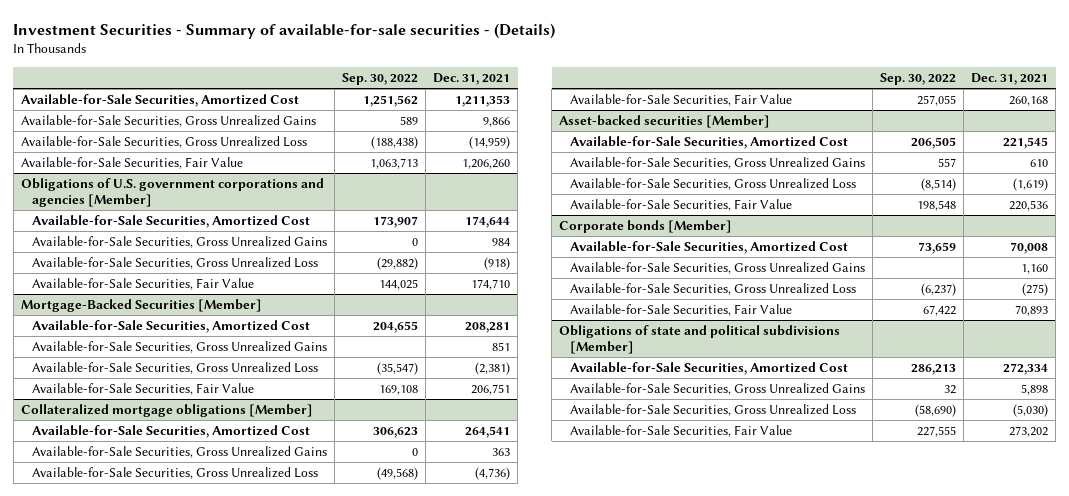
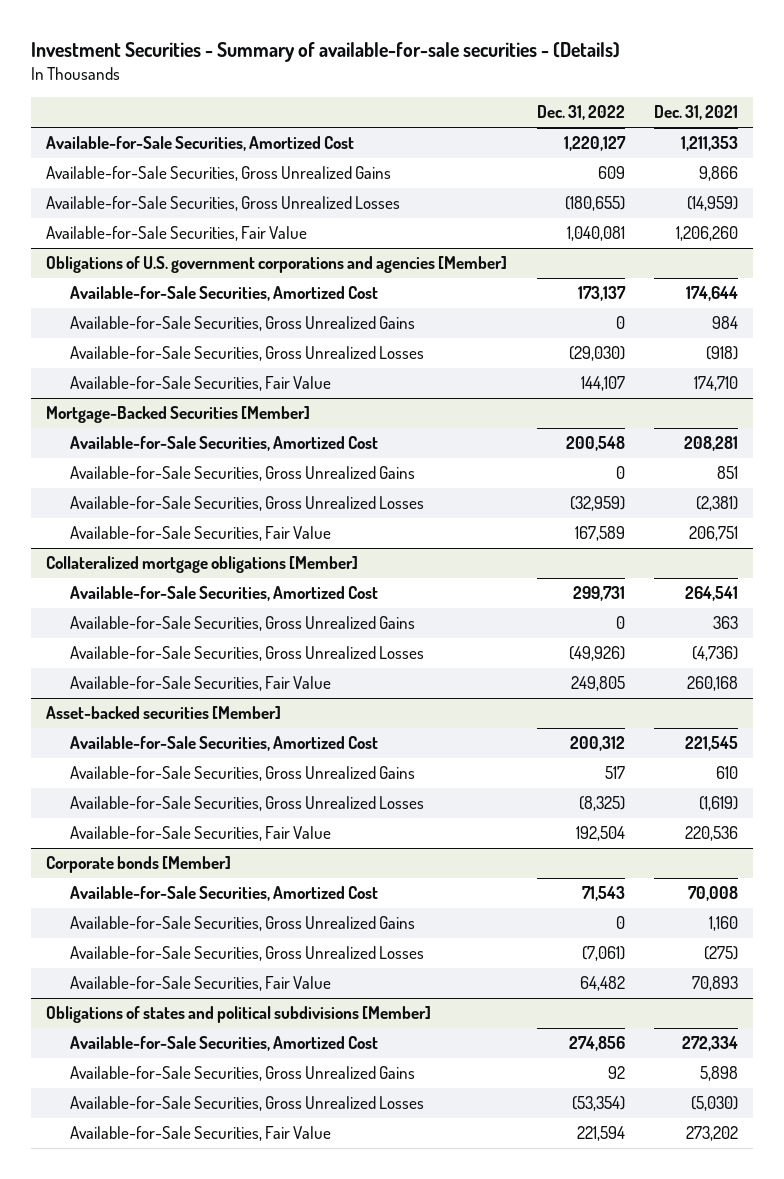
- | Sep. 30, 2022 | Dec. 31, 2021
+ | Dec. 31, 2022 | Dec. 31, 2021
- Available-for-Sale Securities, Gross Unrealized Loss | (188,438) | (14,959)
+ Available-for-Sale Securities, Gross Unrealized Losses | (180,655) | (14,959)
@ Obligations of U.S. government corporations and agencies [Member]
- Available-for-Sale Securities, Gross Unrealized Loss | (29,882) | (918)
+ Available-for-Sale Securities, Gross Unrealized Losses | (29,030) | (918)
@ Mortgage-Backed Securities [Member]
- Available-for-Sale Securities, Gross Unrealized Loss | (35,547) | (2,381)
+ Available-for-Sale Securities, Gross Unrealized Losses | (32,959) | (2,381)
@ Collateralized mortgage obligations [Member]
- Available-for-Sale Securities, Gross Unrealized Loss | (49,568) | (4,736)
+ Available-for-Sale Securities, Gross Unrealized Losses | (49,926) | (4,736)
@ Asset-backed securities [Member]
- Available-for-Sale Securities, Gross Unrealized Loss | (8,514) | (1,619)
+ Available-for-Sale Securities, Gross Unrealized Losses | (8,325) | (1,619)
@ Corporate bonds [Member]
- Available-for-Sale Securities, Gross Unrealized Loss | (6,237) | (275)
+ Available-for-Sale Securities, Gross Unrealized Losses | (7,061) | (275)
- Obligations of state and political subdivisions [Member]
+ Obligations of states and political subdivisions [Member]
- Available-for-Sale Securities, Gross Unrealized Loss | (58,690) | (5,030)
+ Available-for-Sale Securities, Gross Unrealized Losses | (53,354) | (5,030)

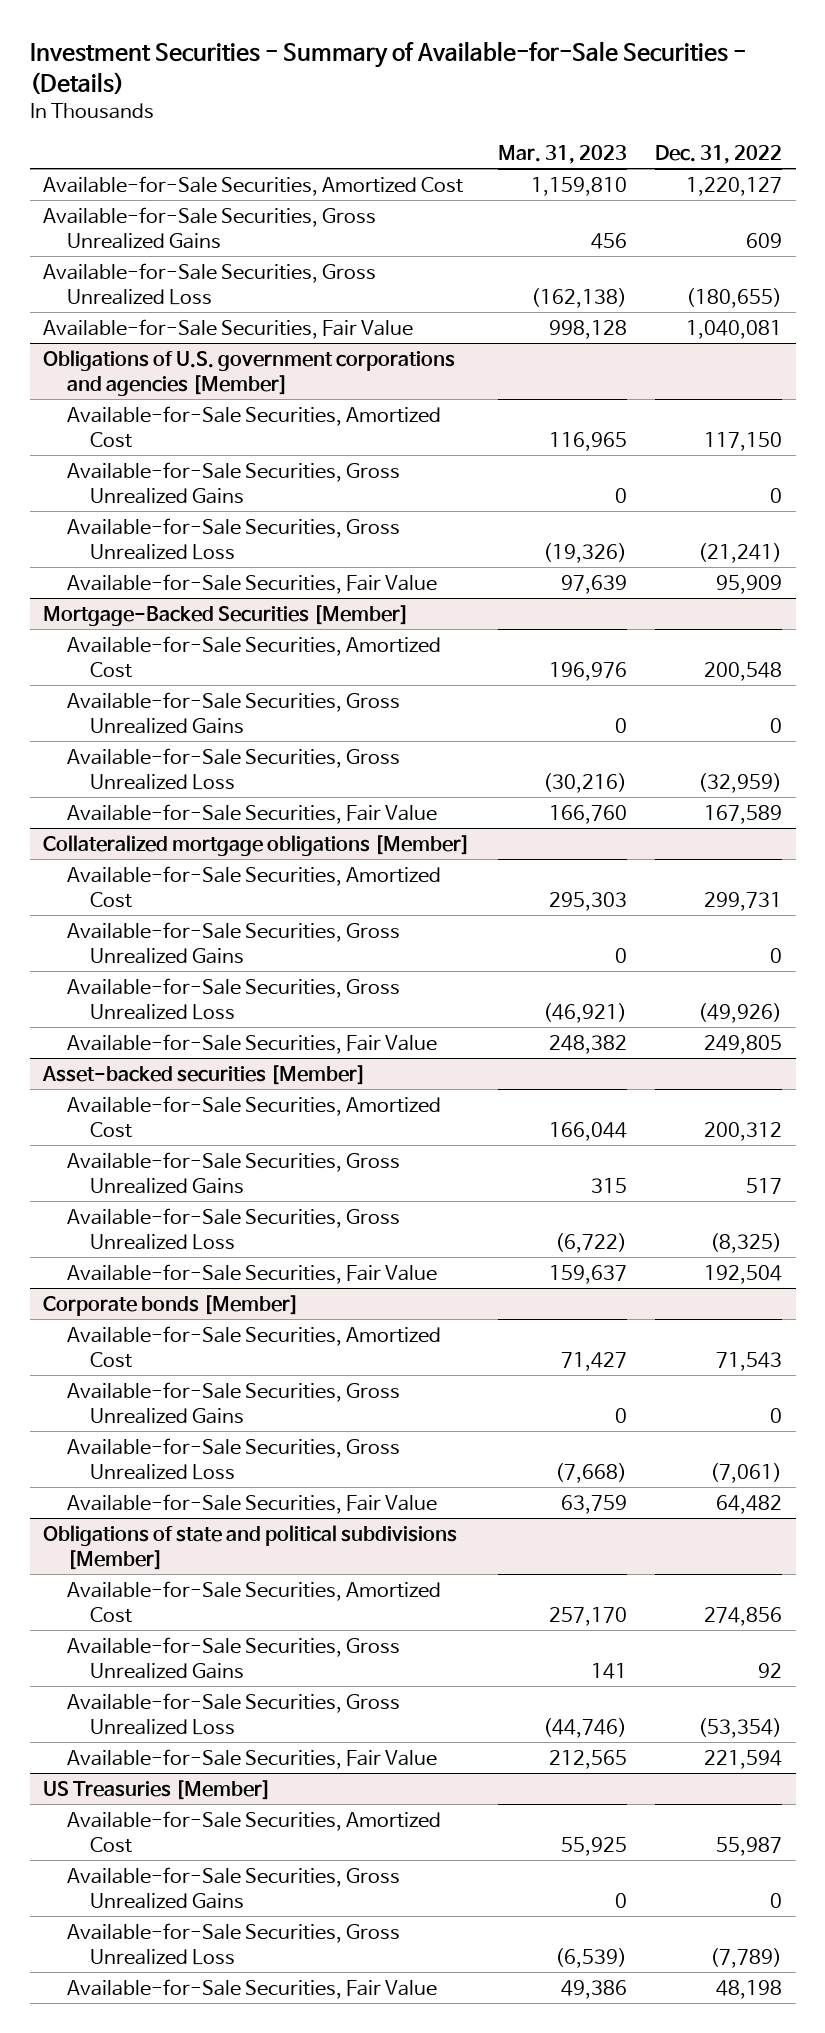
- Investment Securities - Summary of available-for-sale securities - (Details)
+ Investment Securities - Summary of Available-for-Sale Securities - (Details)
- | Dec. 31, 2022 | Dec. 31, 2021
+ | Mar. 31, 2023 | Dec. 31, 2022
- Available-for-Sale Securities, Gross Unrealized Losses | (180,655) | (14,959)
+ Available-for-Sale Securities, Gross Unrealized Loss | (162,138) | (180,655)
@ Obligations of U.S. government corporations and agencies [Member]
- Available-for-Sale Securities, Amortized Cost | 173,137 | 174,644
+ Available-for-Sale Securities, Amortized Cost | 116,965 | 117,150
- Available-for-Sale Securities, Gross Unrealized Losses | (29,030) | (918)
- Available-for-Sale Securities, Fair Value | 144,107 | 174,710
+ Available-for-Sale Securities, Gross Unrealized Loss | (19,326) | (21,241)
+ Available-for-Sale Securities, Fair Value | 97,639 | 95,909
@ Mortgage-Backed Securities [Member]
- Available-for-Sale Securities, Gross Unrealized Losses | (32,959) | (2,381)
+ Available-for-Sale Securities, Gross Unrealized Loss | (30,216) | (32,959)
@ Collateralized mortgage obligations [Member]
- Available-for-Sale Securities, Gross Unrealized Losses | (49,926) | (4,736)
+ Available-for-Sale Securities, Gross Unrealized Loss | (46,921) | (49,926)
@ Asset-backed securities [Member]
- Available-for-Sale Securities, Gross Unrealized Losses | (8,325) | (1,619)
+ Available-for-Sale Securities, Gross Unrealized Loss | (6,722) | (8,325)
@ Corporate bonds [Member]
- Available-for-Sale Securities, Gross Unrealized Losses | (7,061) | (275)
+ Available-for-Sale Securities, Gross Unrealized Loss | (7,668) | (7,061)
- Obligations of states and political subdivisions [Member]
+ Obligations of state and political subdivisions [Member]
- Available-for-Sale Securities, Gross Unrealized Losses | (53,354) | (5,030)
+ Available-for-Sale Securities, Gross Unrealized Loss | (44,746) | (53,354)
+ US Treasuries [Member]
+ Available-for-Sale Securities, Amortized Cost | 55,925 | 55,987
+ Available-for-Sale Securities, Gross Unrealized Gains | 0 | 0
+ Available-for-Sale Securities, Gross Unrealized Loss | (6,539) | (7,789)
+ Available-for-Sale Securities, Fair Value | 49,386 | 48,198

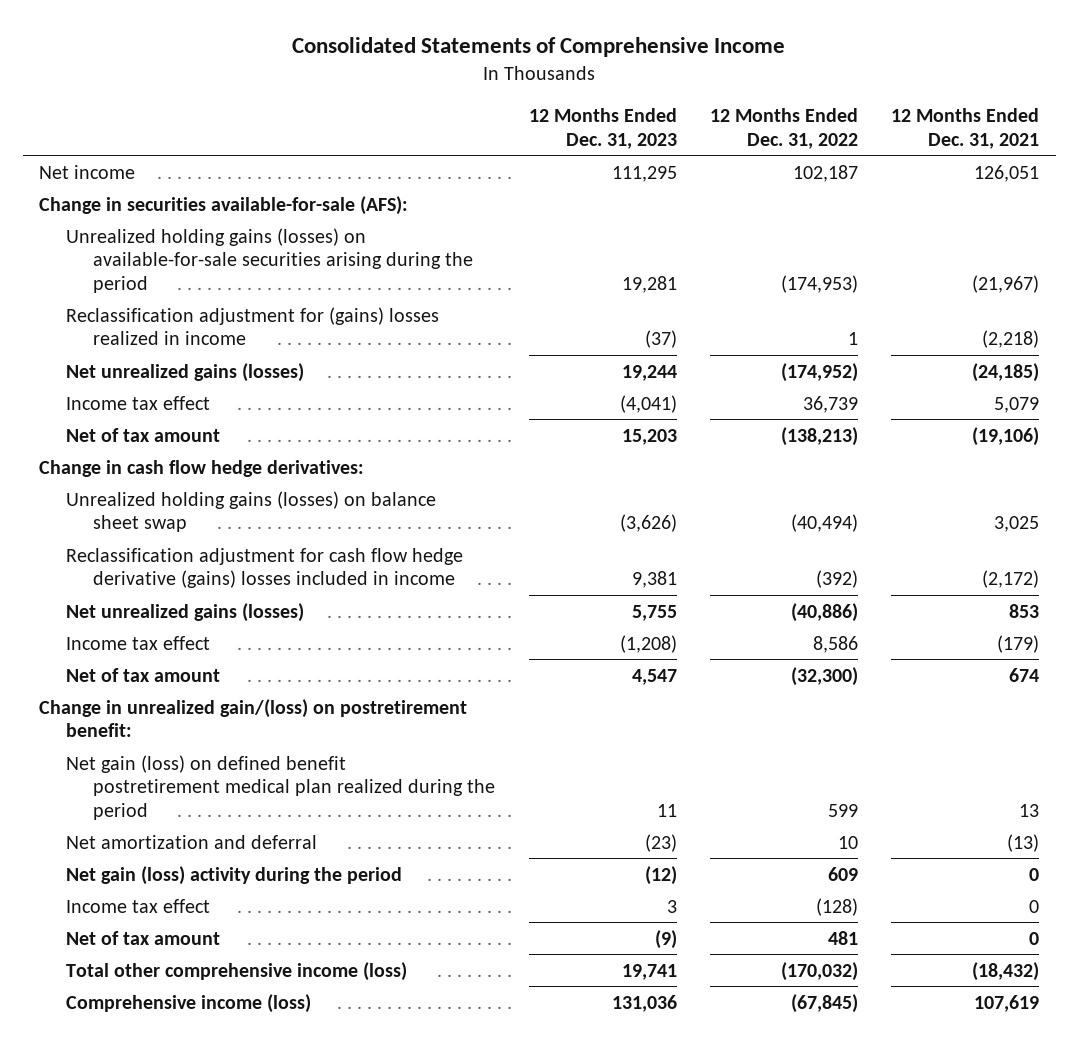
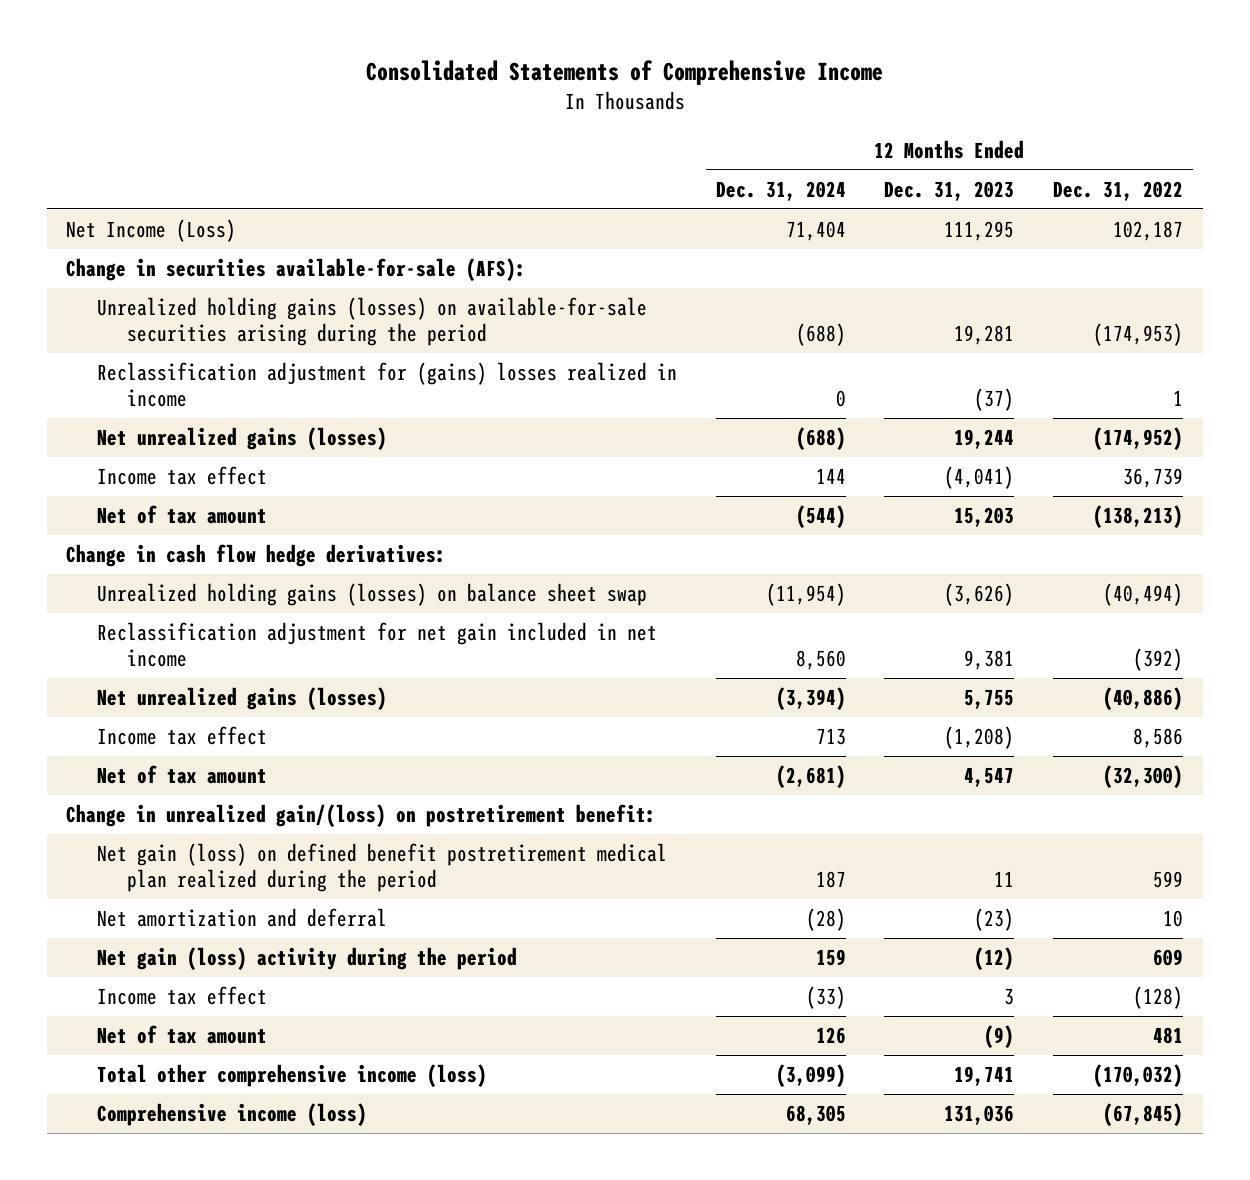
- | 12 Months Ended Dec. 31, 2023 | 12 Months Ended Dec. 31, 2022 | 12 Months Ended Dec. 31, 2021
+ | 12 Months Ended Dec. 31, 2024 | 12 Months Ended Dec. 31, 2023 | 12 Months Ended Dec. 31, 2022
- Net income | 111,295 | 102,187 | 126,051
+ Net Income (Loss) | 71,404 | 111,295 | 102,187
- Reclassification adjustment for cash flow hedge derivative (gains) losses included in income | 9,381 | (392) | (2,172)
+ Reclassification adjustment for net gain included in net income | 8,560 | 9,381 | (392)

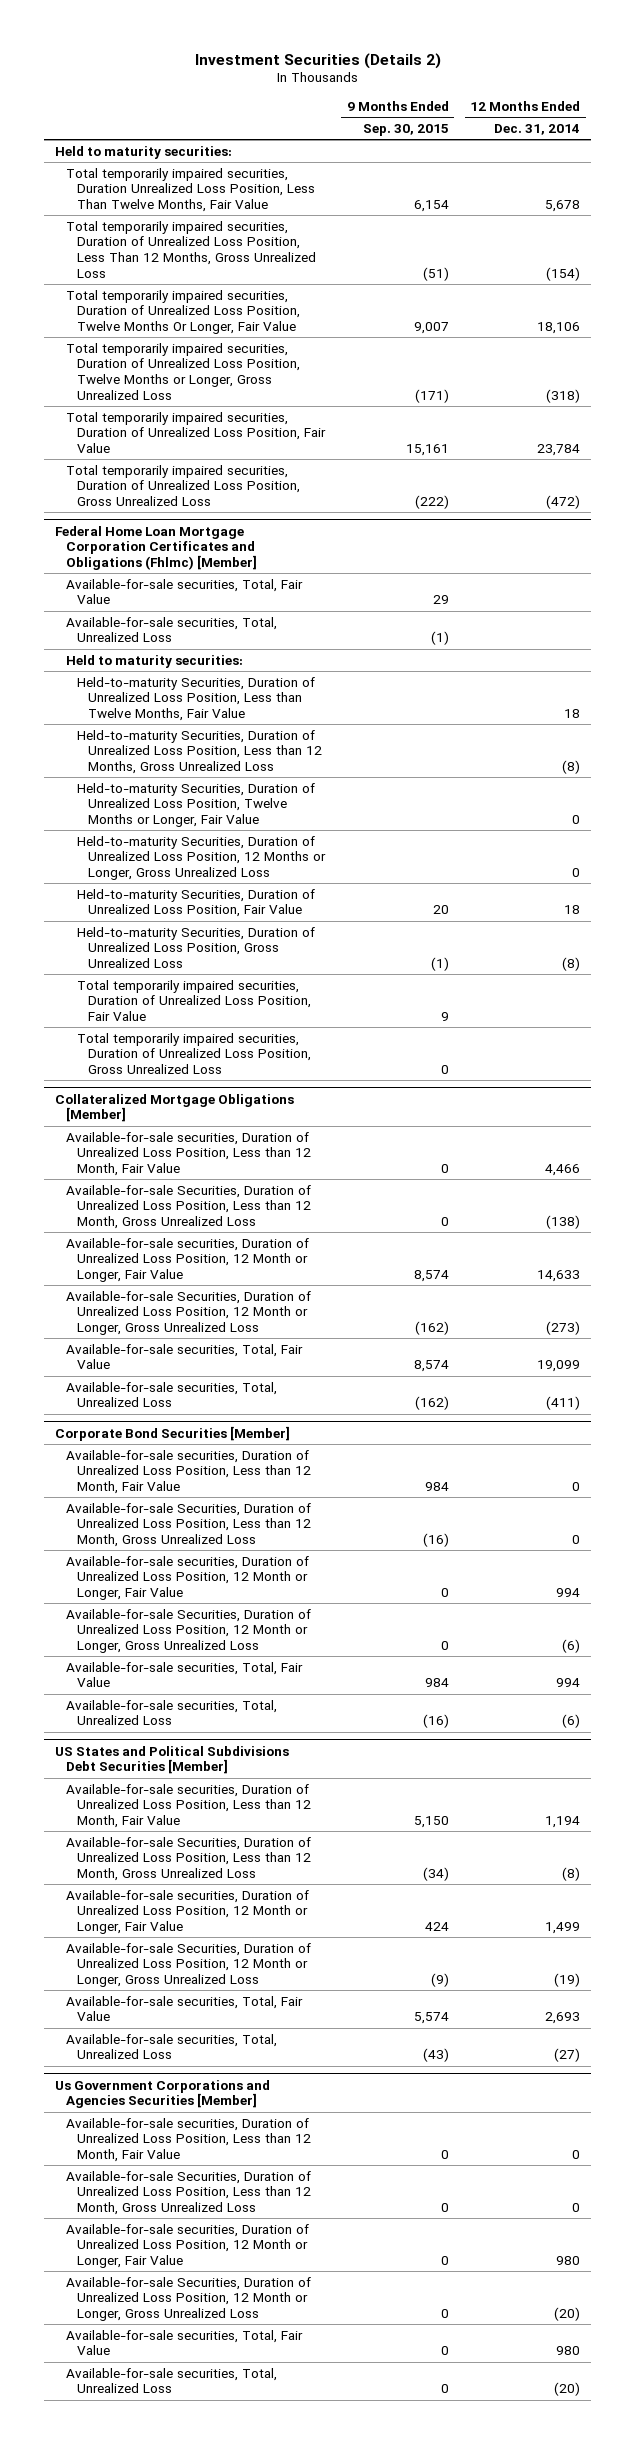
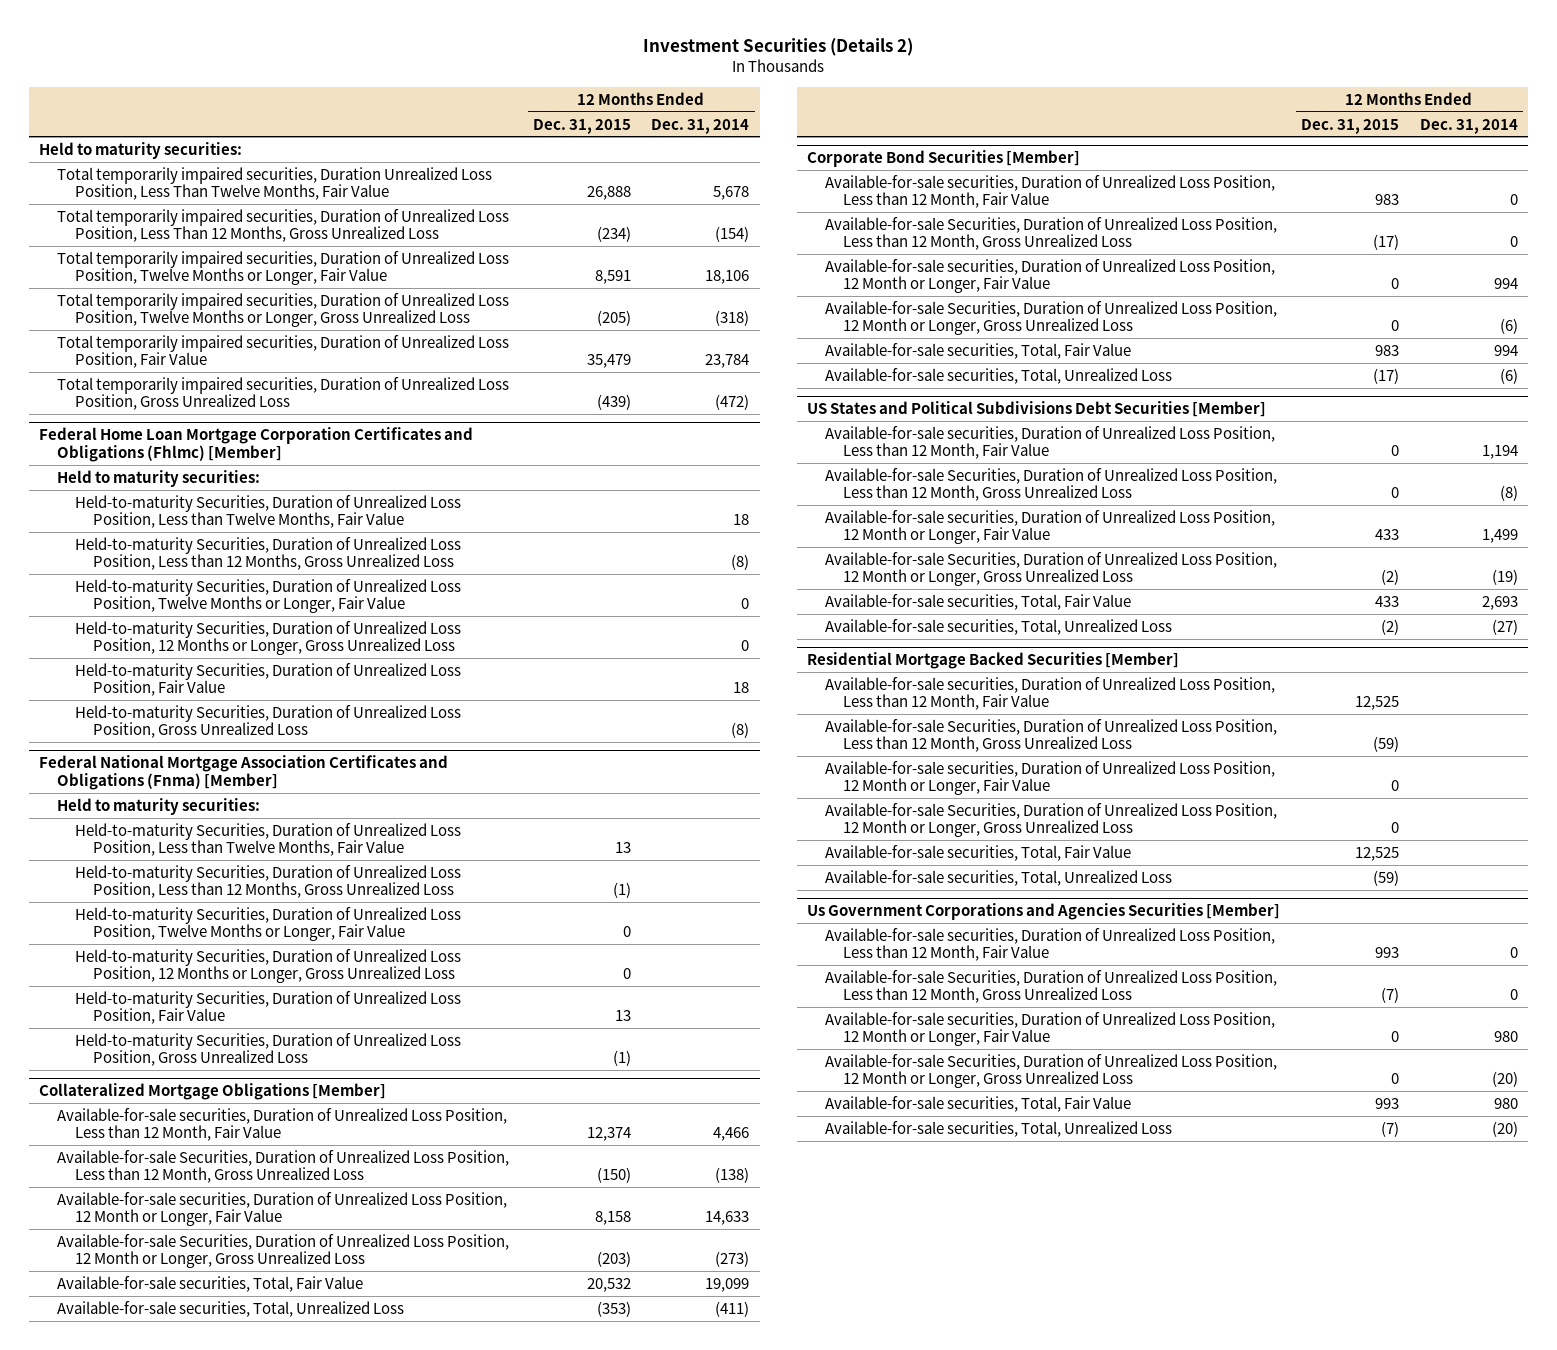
- | 9 Months Ended Sep. 30, 2015 | 12 Months Ended Dec. 31, 2014
+ | 12 Months Ended Dec. 31, 2015 | 12 Months Ended Dec. 31, 2014
- Total temporarily impaired securities, Duration of Unrealized Loss Position, Twelve Months Or Longer, Fair Value | 9,007 | 18,106
+ Total temporarily impaired securities, Duration of Unrealized Loss Position, Twelve Months or Longer, Fair Value | 8,591 | 18,106
@ Federal Home Loan Mortgage Corporation Certificates and Obligations (Fhlmc) [Member]
- Available-for-sale securities, Total, Fair Value | 29 |
- Available-for-sale securities, Total, Unrealized Loss | (1) |
- Total temporarily impaired securities, Duration of Unrealized Loss Position, Fair Value | 9 |
- Total temporarily impaired securities, Duration of Unrealized Loss Position, Gross Unrealized Loss | 0 |
+ Federal National Mortgage Association Certificates and Obligations (Fnma) [Member]
+ Held to maturity securities:
+ Held-to-maturity Securities, Duration of Unrealized Loss Position, Less than Twelve Months, Fair Value | 13 |
+ Held-to-maturity Securities, Duration of Unrealized Loss Position, Less than 12 Months, Gross Unrealized Loss | (1) |
+ Held-to-maturity Securities, Duration of Unrealized Loss Position, Twelve Months or Longer, Fair Value | 0 |
+ Held-to-maturity Securities, Duration of Unrealized Loss Position, 12 Months or Longer, Gross Unrealized Loss | 0 |
+ Held-to-maturity Securities, Duration of Unrealized Loss Position, Fair Value | 13 |
+ Held-to-maturity Securities, Duration of Unrealized Loss Position, Gross Unrealized Loss | (1) |
+ Residential Mortgage Backed Securities [Member]
+ Available-for-sale securities, Duration of Unrealized Loss Position, Less than 12 Month, Fair Value | 12,525 |
+ Available-for-sale Securities, Duration of Unrealized Loss Position, Less than 12 Month, Gross Unrealized Loss | (59) |
+ Available-for-sale securities, Duration of Unrealized Loss Position, 12 Month or Longer, Fair Value | 0 |
+ Available-for-sale Securities, Duration of Unrealized Loss Position, 12 Month or Longer, Gross Unrealized Loss | 0 |
+ Available-for-sale securities, Total, Fair Value | 12,525 |
+ Available-for-sale securities, Total, Unrealized Loss | (59) |

